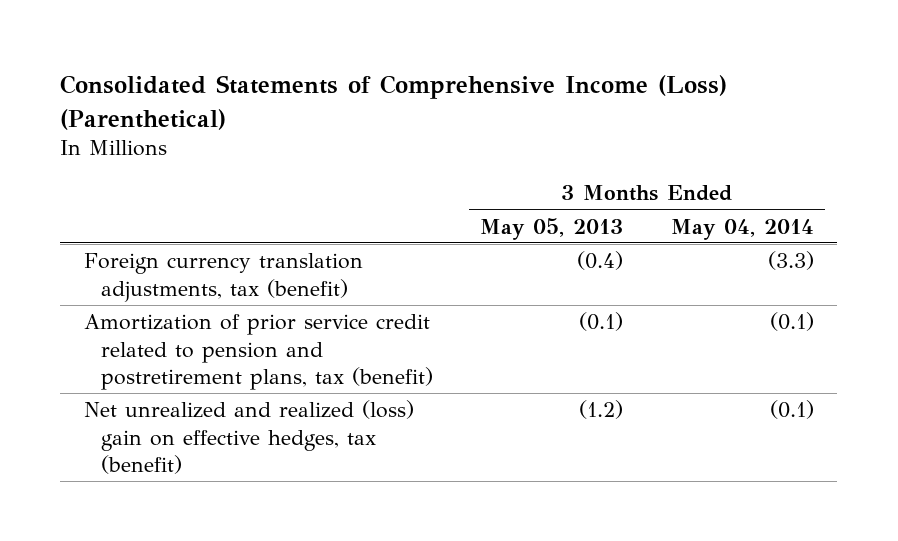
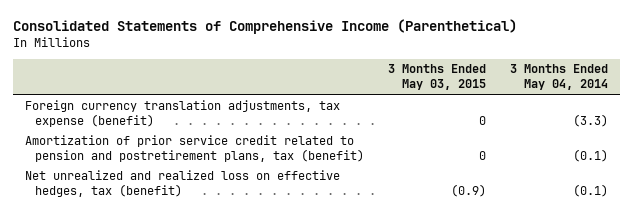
- Consolidated Statements of Comprehensive Income (Loss) (Parenthetical)
+ Consolidated Statements of Comprehensive Income (Parenthetical)
- | 3 Months Ended May 05, 2013 | 3 Months Ended May 04, 2014
+ | 3 Months Ended May 03, 2015 | 3 Months Ended May 04, 2014
- Foreign currency translation adjustments, tax (benefit) | (0.4) | (3.3)
+ Foreign currency translation adjustments, tax expense (benefit) | 0 | (3.3)
- Net unrealized and realized (loss) gain on effective hedges, tax (benefit) | (1.2) | (0.1)
+ Net unrealized and realized loss on effective hedges, tax (benefit) | (0.9) | (0.1)

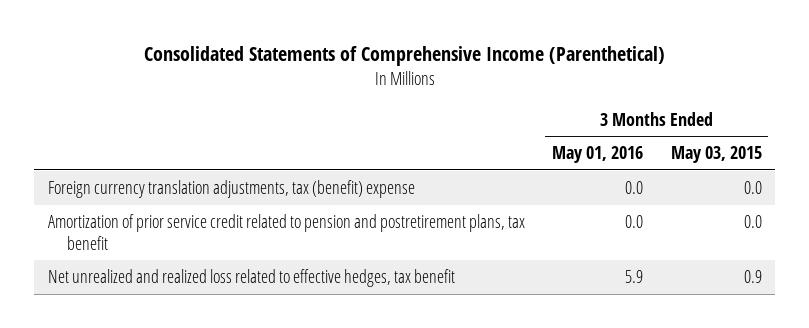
- | 3 Months Ended May 03, 2015 | 3 Months Ended May 04, 2014
+ | 3 Months Ended May 01, 2016 | 3 Months Ended May 03, 2015
- Foreign currency translation adjustments, tax expense (benefit) | 0 | (3.3)
- Amortization of prior service credit related to pension and postretirement plans, tax (benefit) | 0 | (0.1)
- Net unrealized and realized loss on effective hedges, tax (benefit) | (0.9) | (0.1)
+ Foreign currency translation adjustments, tax (benefit) expense | 0.0 | 0.0
+ Amortization of prior service credit related to pension and postretirement plans, tax benefit | 0.0 | 0.0
+ Net unrealized and realized loss related to effective hedges, tax benefit | 5.9 | 0.9

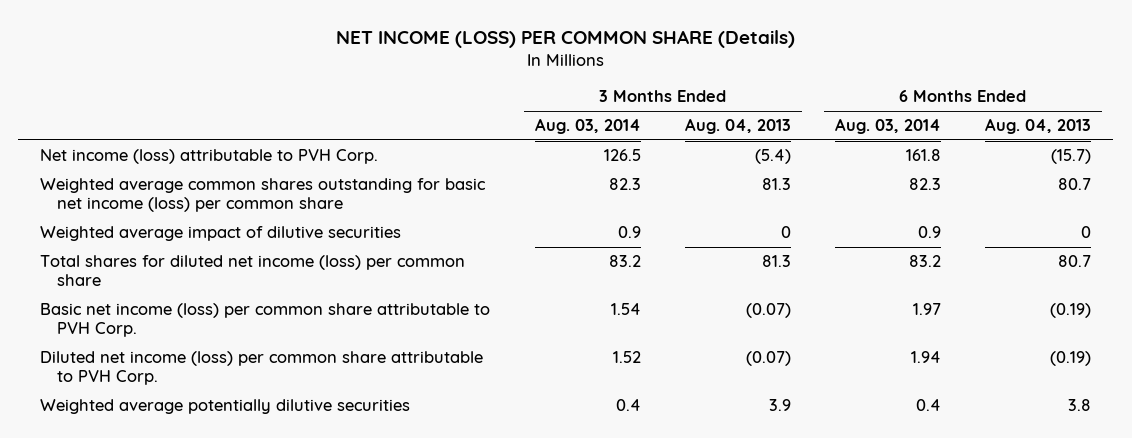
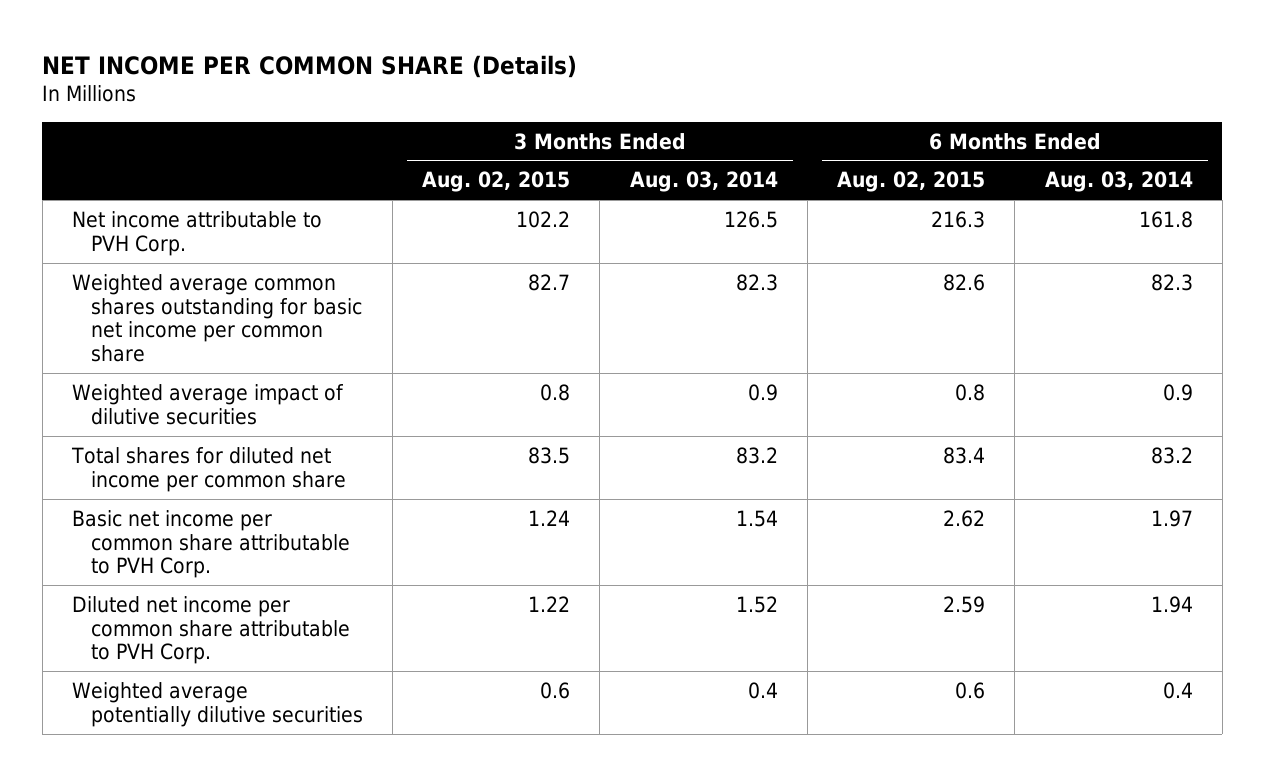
- NET INCOME (LOSS) PER COMMON SHARE (Details)
+ NET INCOME PER COMMON SHARE (Details)
- | 3 Months Ended Aug. 03, 2014 | 3 Months Ended Aug. 04, 2013 | 6 Months Ended Aug. 03, 2014 | 6 Months Ended Aug. 04, 2013
+ | 3 Months Ended Aug. 02, 2015 | 3 Months Ended Aug. 03, 2014 | 6 Months Ended Aug. 02, 2015 | 6 Months Ended Aug. 03, 2014
- Net income (loss) attributable to PVH Corp. | 126.5 | (5.4) | 161.8 | (15.7)
- Weighted average common shares outstanding for basic net income (loss) per common share | 82.3 | 81.3 | 82.3 | 80.7
+ Net income attributable to PVH Corp. | 102.2 | 126.5 | 216.3 | 161.8
+ Weighted average common shares outstanding for basic net income per common share | 82.7 | 82.3 | 82.6 | 82.3
- Total shares for diluted net income (loss) per common share | 83.2 | 81.3 | 83.2 | 80.7
- Basic net income (loss) per common share attributable to PVH Corp. | 1.54 | (0.07) | 1.97 | (0.19)
- Diluted net income (loss) per common share attributable to PVH Corp. | 1.52 | (0.07) | 1.94 | (0.19)
+ Total shares for diluted net income per common share | 83.5 | 83.2 | 83.4 | 83.2
+ Basic net income per common share attributable to PVH Corp. | 1.24 | 1.54 | 2.62 | 1.97
+ Diluted net income per common share attributable to PVH Corp. | 1.22 | 1.52 | 2.59 | 1.94

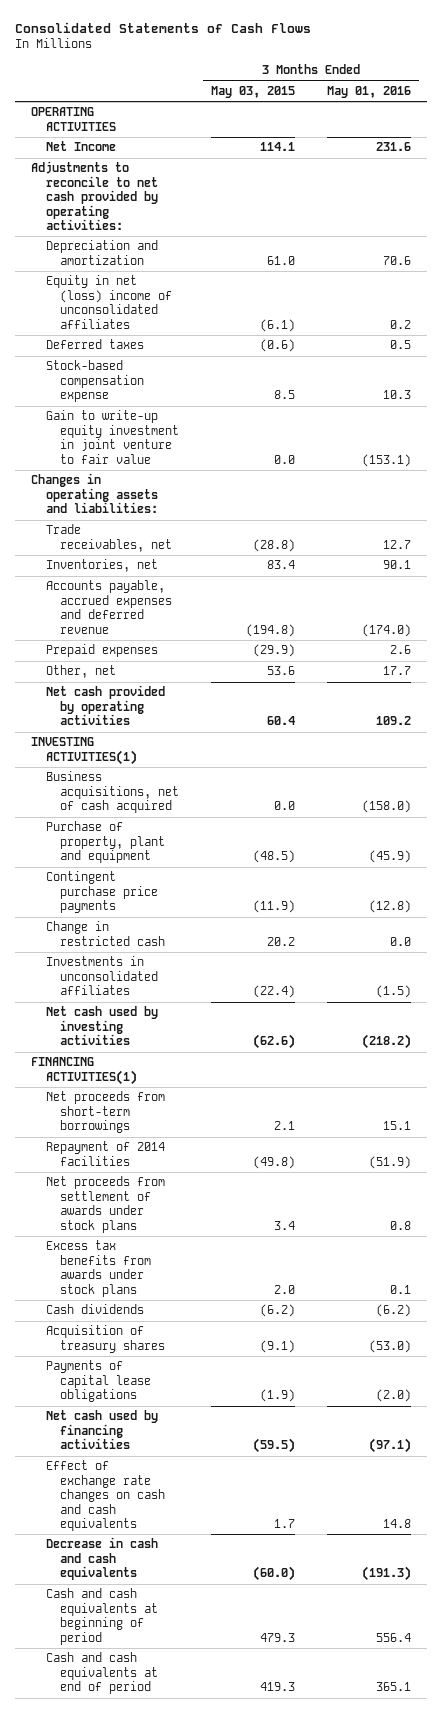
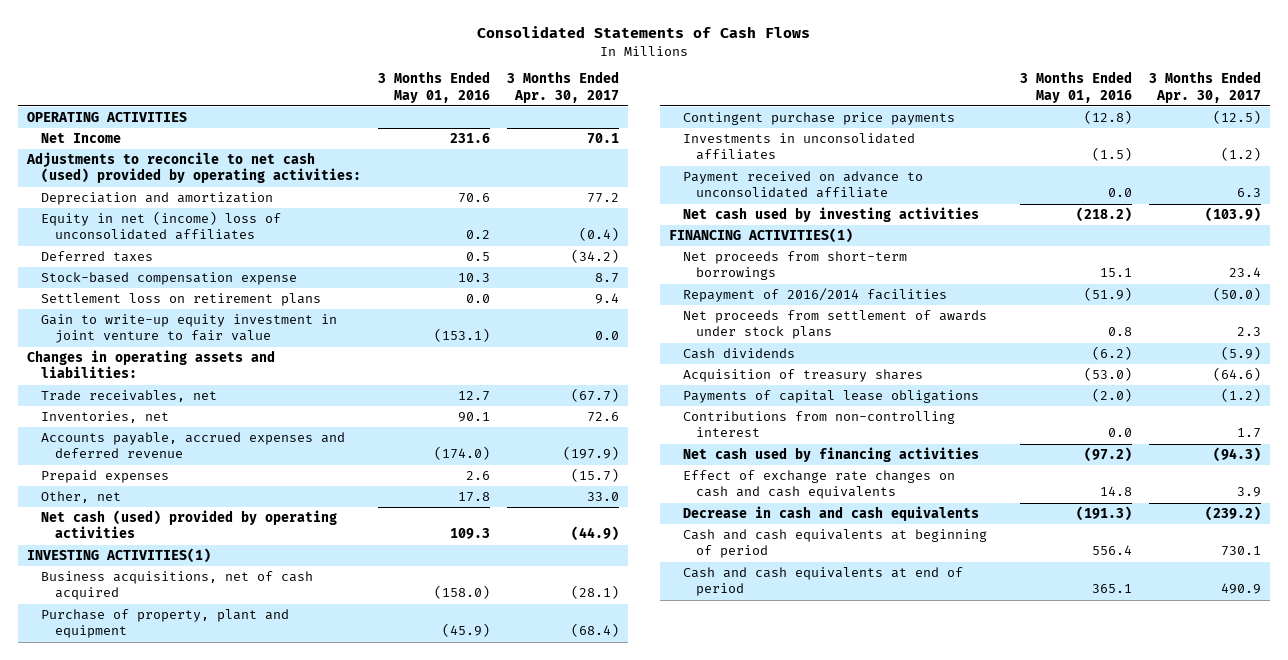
- | 3 Months Ended May 03, 2015 | 3 Months Ended May 01, 2016
+ | 3 Months Ended May 01, 2016 | 3 Months Ended Apr. 30, 2017
- Adjustments to reconcile to net cash provided by operating activities:
+ Adjustments to reconcile to net cash (used) provided by operating activities:
- Equity in net (loss) income of unconsolidated affiliates | (6.1) | 0.2
+ Equity in net (income) loss of unconsolidated affiliates | 0.2 | (0.4)
+ Settlement loss on retirement plans | 0.0 | 9.4
- Other, net | 53.6 | 17.7
- Net cash provided by operating activities | 60.4 | 109.2
+ Other, net | 17.8 | 33.0
+ Net cash (used) provided by operating activities | 109.3 | (44.9)
- Change in restricted cash | 20.2 | 0.0
+ Payment received on advance to unconsolidated affiliate | 0.0 | 6.3
- Repayment of 2014 facilities | (49.8) | (51.9)
+ Repayment of 2016/2014 facilities | (51.9) | (50.0)
- Excess tax benefits from awards under stock plans | 2.0 | 0.1
- Net cash used by financing activities | (59.5) | (97.1)
+ Contributions from non-controlling interest | 0.0 | 1.7
+ Net cash used by financing activities | (97.2) | (94.3)

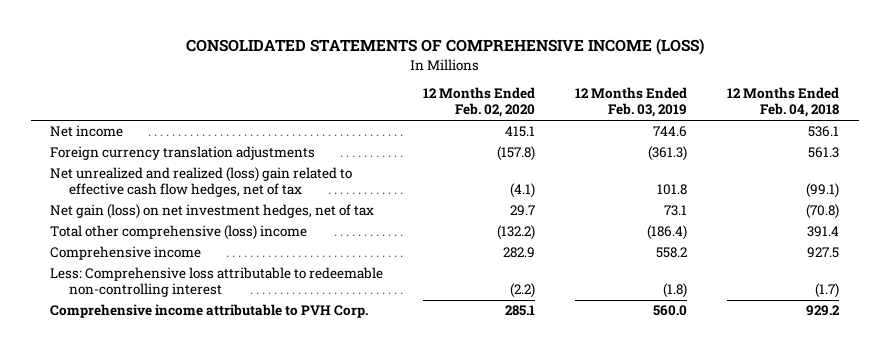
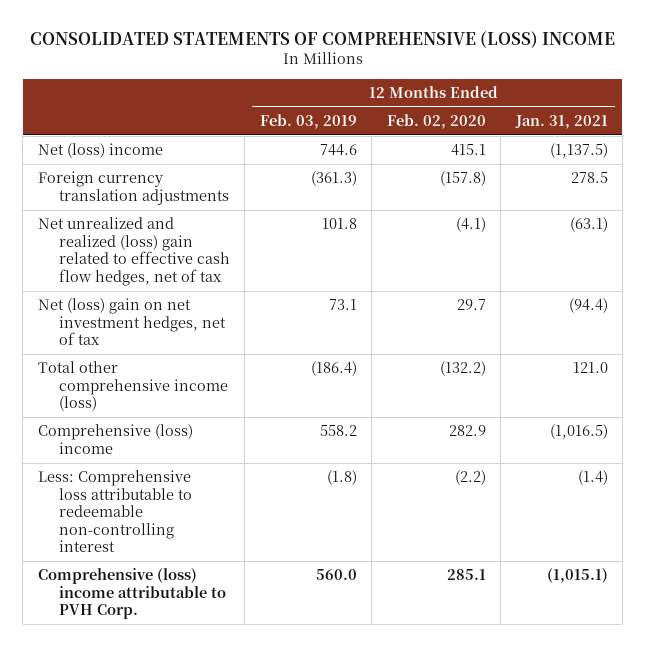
- CONSOLIDATED STATEMENTS OF COMPREHENSIVE INCOME (LOSS)
+ CONSOLIDATED STATEMENTS OF COMPREHENSIVE (LOSS) INCOME
- | 12 Months Ended Feb. 02, 2020 | 12 Months Ended Feb. 03, 2019 | 12 Months Ended Feb. 04, 2018
+ | 12 Months Ended Feb. 03, 2019 | 12 Months Ended Feb. 02, 2020 | 12 Months Ended Jan. 31, 2021
- Net income | 415.1 | 744.6 | 536.1
+ Net (loss) income | 744.6 | 415.1 | (1,137.5)
- Net gain (loss) on net investment hedges, net of tax | 29.7 | 73.1 | (70.8)
- Total other comprehensive (loss) income | (132.2) | (186.4) | 391.4
- Comprehensive income | 282.9 | 558.2 | 927.5
+ Net (loss) gain on net investment hedges, net of tax | 73.1 | 29.7 | (94.4)
+ Total other comprehensive income (loss) | (186.4) | (132.2) | 121.0
+ Comprehensive (loss) income | 558.2 | 282.9 | (1,016.5)
- Comprehensive income attributable to PVH Corp. | 285.1 | 560.0 | 929.2
+ Comprehensive (loss) income attributable to PVH Corp. | 560.0 | 285.1 | (1,015.1)

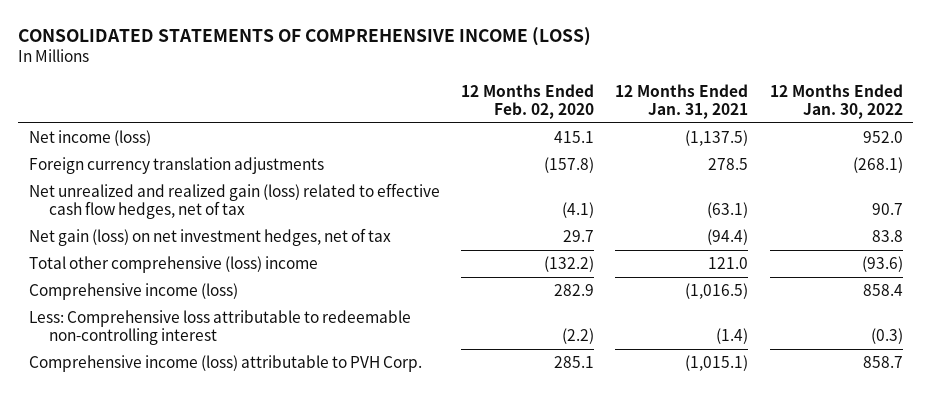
- CONSOLIDATED STATEMENTS OF COMPREHENSIVE (LOSS) INCOME
+ CONSOLIDATED STATEMENTS OF COMPREHENSIVE INCOME (LOSS)
- | 12 Months Ended Feb. 03, 2019 | 12 Months Ended Feb. 02, 2020 | 12 Months Ended Jan. 31, 2021
+ | 12 Months Ended Feb. 02, 2020 | 12 Months Ended Jan. 31, 2021 | 12 Months Ended Jan. 30, 2022
- Net (loss) income | 744.6 | 415.1 | (1,137.5)
+ Net income (loss) | 415.1 | (1,137.5) | 952.0
- Net unrealized and realized (loss) gain related to effective cash flow hedges, net of tax | 101.8 | (4.1) | (63.1)
- Net (loss) gain on net investment hedges, net of tax | 73.1 | 29.7 | (94.4)
- Total other comprehensive income (loss) | (186.4) | (132.2) | 121.0
- Comprehensive (loss) income | 558.2 | 282.9 | (1,016.5)
+ Net unrealized and realized gain (loss) related to effective cash flow hedges, net of tax | (4.1) | (63.1) | 90.7
+ Net gain (loss) on net investment hedges, net of tax | 29.7 | (94.4) | 83.8
+ Total other comprehensive (loss) income | (132.2) | 121.0 | (93.6)
+ Comprehensive income (loss) | 282.9 | (1,016.5) | 858.4
- Comprehensive (loss) income attributable to PVH Corp. | 560.0 | 285.1 | (1,015.1)
+ Comprehensive income (loss) attributable to PVH Corp. | 285.1 | (1,015.1) | 858.7

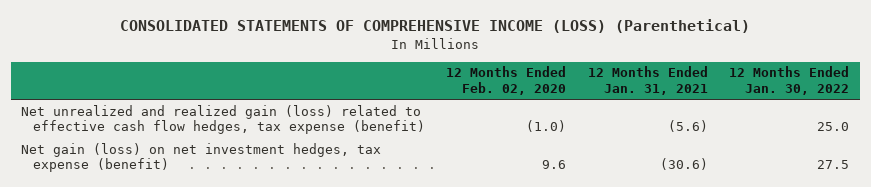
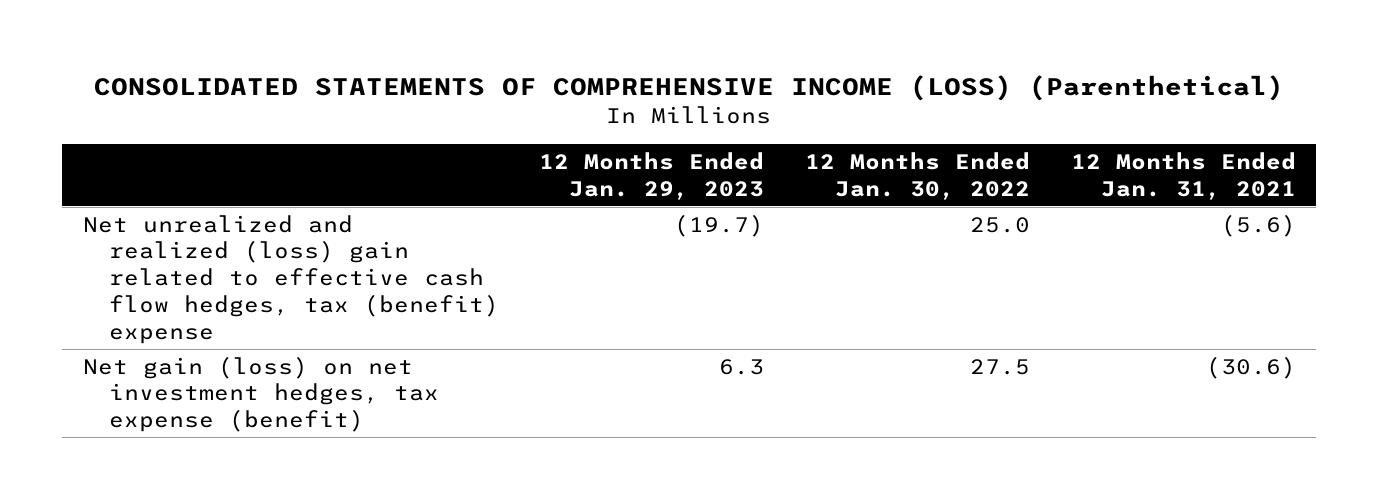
- | 12 Months Ended Feb. 02, 2020 | 12 Months Ended Jan. 31, 2021 | 12 Months Ended Jan. 30, 2022
+ | 12 Months Ended Jan. 29, 2023 | 12 Months Ended Jan. 30, 2022 | 12 Months Ended Jan. 31, 2021
- Net unrealized and realized gain (loss) related to effective cash flow hedges, tax expense (benefit) | (1.0) | (5.6) | 25.0
+ Net unrealized and realized (loss) gain related to effective cash flow hedges, tax (benefit) expense | (19.7) | 25.0 | (5.6)

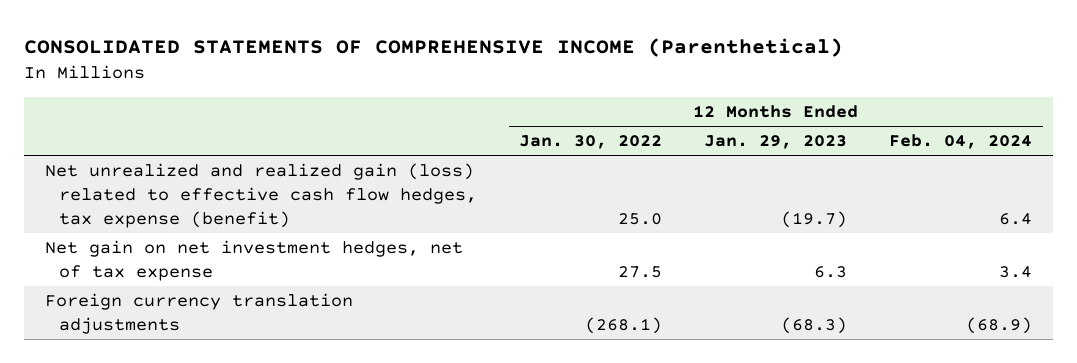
- CONSOLIDATED STATEMENTS OF COMPREHENSIVE INCOME (LOSS) (Parenthetical)
+ CONSOLIDATED STATEMENTS OF COMPREHENSIVE INCOME (Parenthetical)
- | 12 Months Ended Jan. 29, 2023 | 12 Months Ended Jan. 30, 2022 | 12 Months Ended Jan. 31, 2021
+ | 12 Months Ended Jan. 30, 2022 | 12 Months Ended Jan. 29, 2023 | 12 Months Ended Feb. 04, 2024
- Net unrealized and realized (loss) gain related to effective cash flow hedges, tax (benefit) expense | (19.7) | 25.0 | (5.6)
- Net gain (loss) on net investment hedges, tax expense (benefit) | 6.3 | 27.5 | (30.6)
+ Net unrealized and realized gain (loss) related to effective cash flow hedges, tax expense (benefit) | 25.0 | (19.7) | 6.4
+ Net gain on net investment hedges, net of tax expense | 27.5 | 6.3 | 3.4
+ Foreign currency translation adjustments | (268.1) | (68.3) | (68.9)

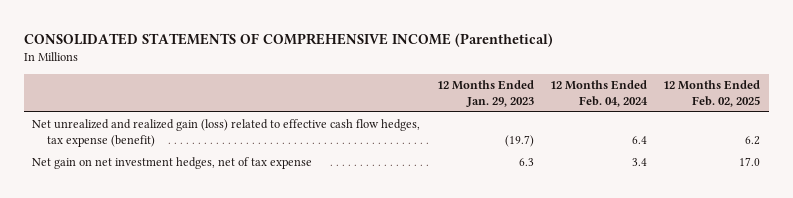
- | 12 Months Ended Jan. 30, 2022 | 12 Months Ended Jan. 29, 2023 | 12 Months Ended Feb. 04, 2024
+ | 12 Months Ended Jan. 29, 2023 | 12 Months Ended Feb. 04, 2024 | 12 Months Ended Feb. 02, 2025
- Foreign currency translation adjustments | (268.1) | (68.3) | (68.9)

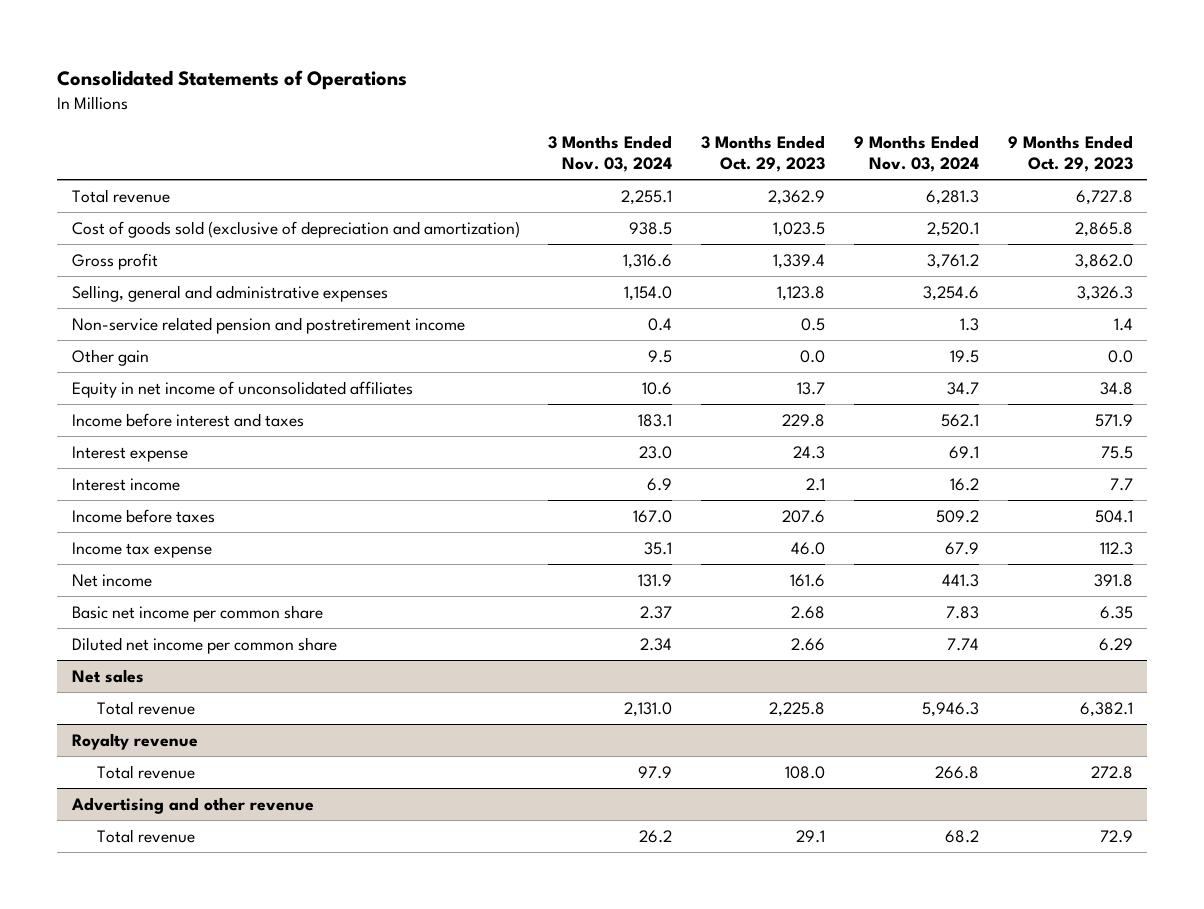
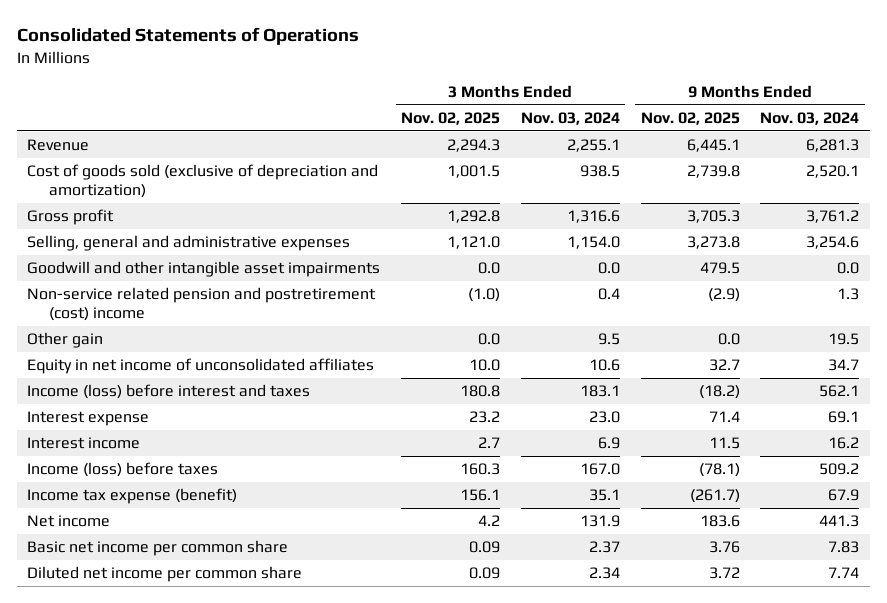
- | 3 Months Ended Nov. 03, 2024 | 3 Months Ended Oct. 29, 2023 | 9 Months Ended Nov. 03, 2024 | 9 Months Ended Oct. 29, 2023
+ | 3 Months Ended Nov. 02, 2025 | 3 Months Ended Nov. 03, 2024 | 9 Months Ended Nov. 02, 2025 | 9 Months Ended Nov. 03, 2024
- Total revenue | 2,255.1 | 2,362.9 | 6,281.3 | 6,727.8
+ Revenue | 2,294.3 | 2,255.1 | 6,445.1 | 6,281.3
- Non-service related pension and postretirement income | 0.4 | 0.5 | 1.3 | 1.4
+ Goodwill and other intangible asset impairments | 0.0 | 0.0 | 479.5 | 0.0
+ Non-service related pension and postretirement (cost) income | (1.0) | 0.4 | (2.9) | 1.3
- Income before interest and taxes | 183.1 | 229.8 | 562.1 | 571.9
+ Income (loss) before interest and taxes | 180.8 | 183.1 | (18.2) | 562.1
- Income before taxes | 167.0 | 207.6 | 509.2 | 504.1
- Income tax expense | 35.1 | 46.0 | 67.9 | 112.3
+ Income (loss) before taxes | 160.3 | 167.0 | (78.1) | 509.2
+ Income tax expense (benefit) | 156.1 | 35.1 | (261.7) | 67.9
- Net sales
- Total revenue | 2,131.0 | 2,225.8 | 5,946.3 | 6,382.1
- Royalty revenue
- Total revenue | 97.9 | 108.0 | 266.8 | 272.8
- Advertising and other revenue
- Total revenue | 26.2 | 29.1 | 68.2 | 72.9

